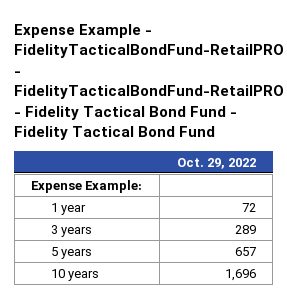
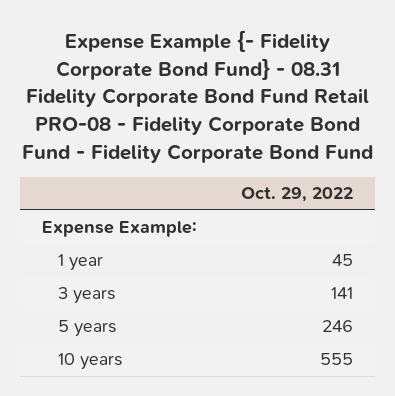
- Expense Example - FidelityTacticalBondFund-RetailPRO - FidelityTacticalBondFund-RetailPRO - Fidelity Tactical Bond Fund - Fidelity Tactical Bond Fund
+ Expense Example {- Fidelity Corporate Bond Fund} - 08.31 Fidelity Corporate Bond Fund Retail PRO-08 - Fidelity Corporate Bond Fund - Fidelity Corporate Bond Fund
- 1 year | 72
- 3 years | 289
- 5 years | 657
- 10 years | 1,696
+ 1 year | 45
+ 3 years | 141
+ 5 years | 246
+ 10 years | 555

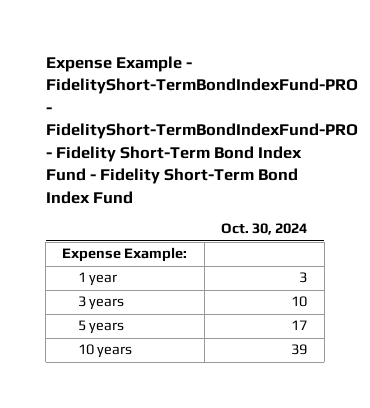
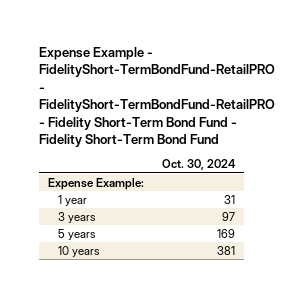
- Expense Example - FidelityShort-TermBondIndexFund-PRO - FidelityShort-TermBondIndexFund-PRO - Fidelity Short-Term Bond Index Fund - Fidelity Short-Term Bond Index Fund
+ Expense Example - FidelityShort-TermBondFund-RetailPRO - FidelityShort-TermBondFund-RetailPRO - Fidelity Short-Term Bond Fund - Fidelity Short-Term Bond Fund
- 1 year | 3
- 3 years | 10
- 5 years | 17
- 10 years | 39
+ 1 year | 31
+ 3 years | 97
+ 5 years | 169
+ 10 years | 381

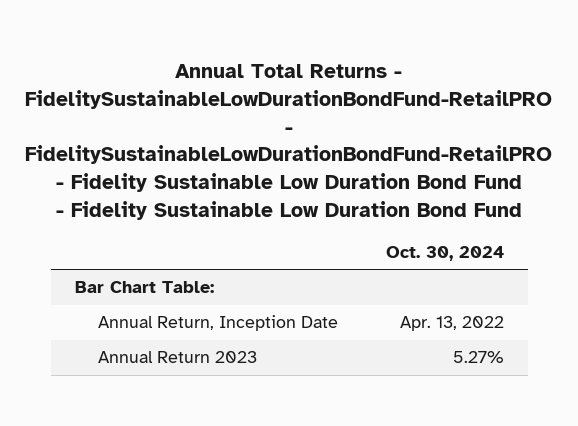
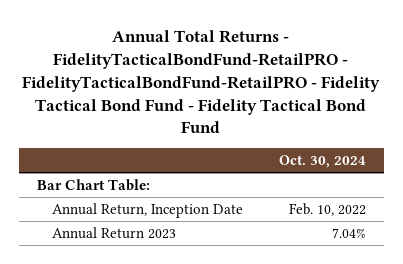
- Annual Total Returns - FidelitySustainableLowDurationBondFund-RetailPRO - FidelitySustainableLowDurationBondFund-RetailPRO - Fidelity Sustainable Low Duration Bond Fund - Fidelity Sustainable Low Duration Bond Fund
+ Annual Total Returns - FidelityTacticalBondFund-RetailPRO - FidelityTacticalBondFund-RetailPRO - Fidelity Tactical Bond Fund - Fidelity Tactical Bond Fund
- Annual Return, Inception Date | Apr. 13, 2022
- Annual Return 2023 | 5.27%
+ Annual Return, Inception Date | Feb. 10, 2022
+ Annual Return 2023 | 7.04%

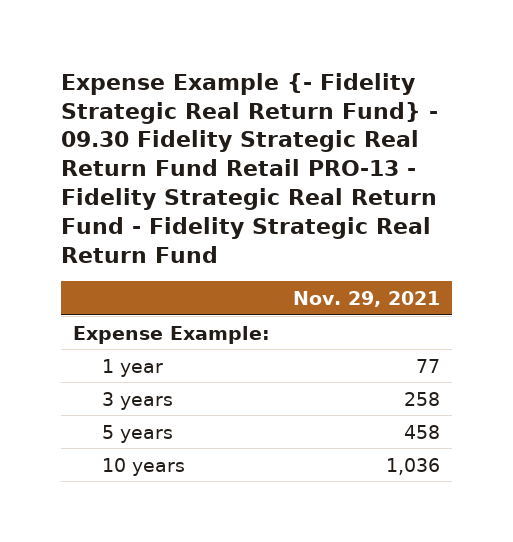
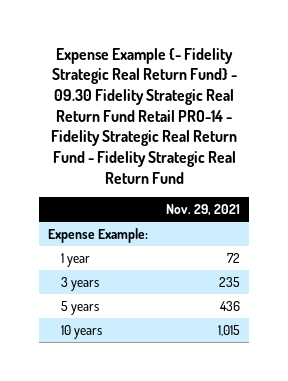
- Expense Example {- Fidelity Strategic Real Return Fund} - 09.30 Fidelity Strategic Real Return Fund Retail PRO-13 - Fidelity Strategic Real Return Fund - Fidelity Strategic Real Return Fund
+ Expense Example {- Fidelity Strategic Real Return Fund} - 09.30 Fidelity Strategic Real Return Fund Retail PRO-14 - Fidelity Strategic Real Return Fund - Fidelity Strategic Real Return Fund
- 1 year | 77
- 3 years | 258
- 5 years | 458
- 10 years | 1,036
+ 1 year | 72
+ 3 years | 235
+ 5 years | 436
+ 10 years | 1,015

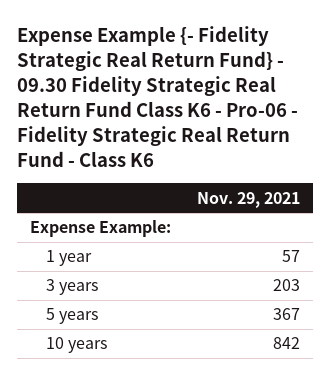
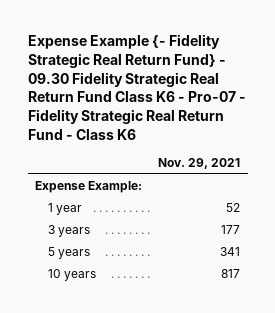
- Expense Example {- Fidelity Strategic Real Return Fund} - 09.30 Fidelity Strategic Real Return Fund Class K6 - Pro-06 - Fidelity Strategic Real Return Fund - Class K6
+ Expense Example {- Fidelity Strategic Real Return Fund} - 09.30 Fidelity Strategic Real Return Fund Class K6 - Pro-07 - Fidelity Strategic Real Return Fund - Class K6
- 1 year | 57
- 3 years | 203
- 5 years | 367
- 10 years | 842
+ 1 year | 52
+ 3 years | 177
+ 5 years | 341
+ 10 years | 817

